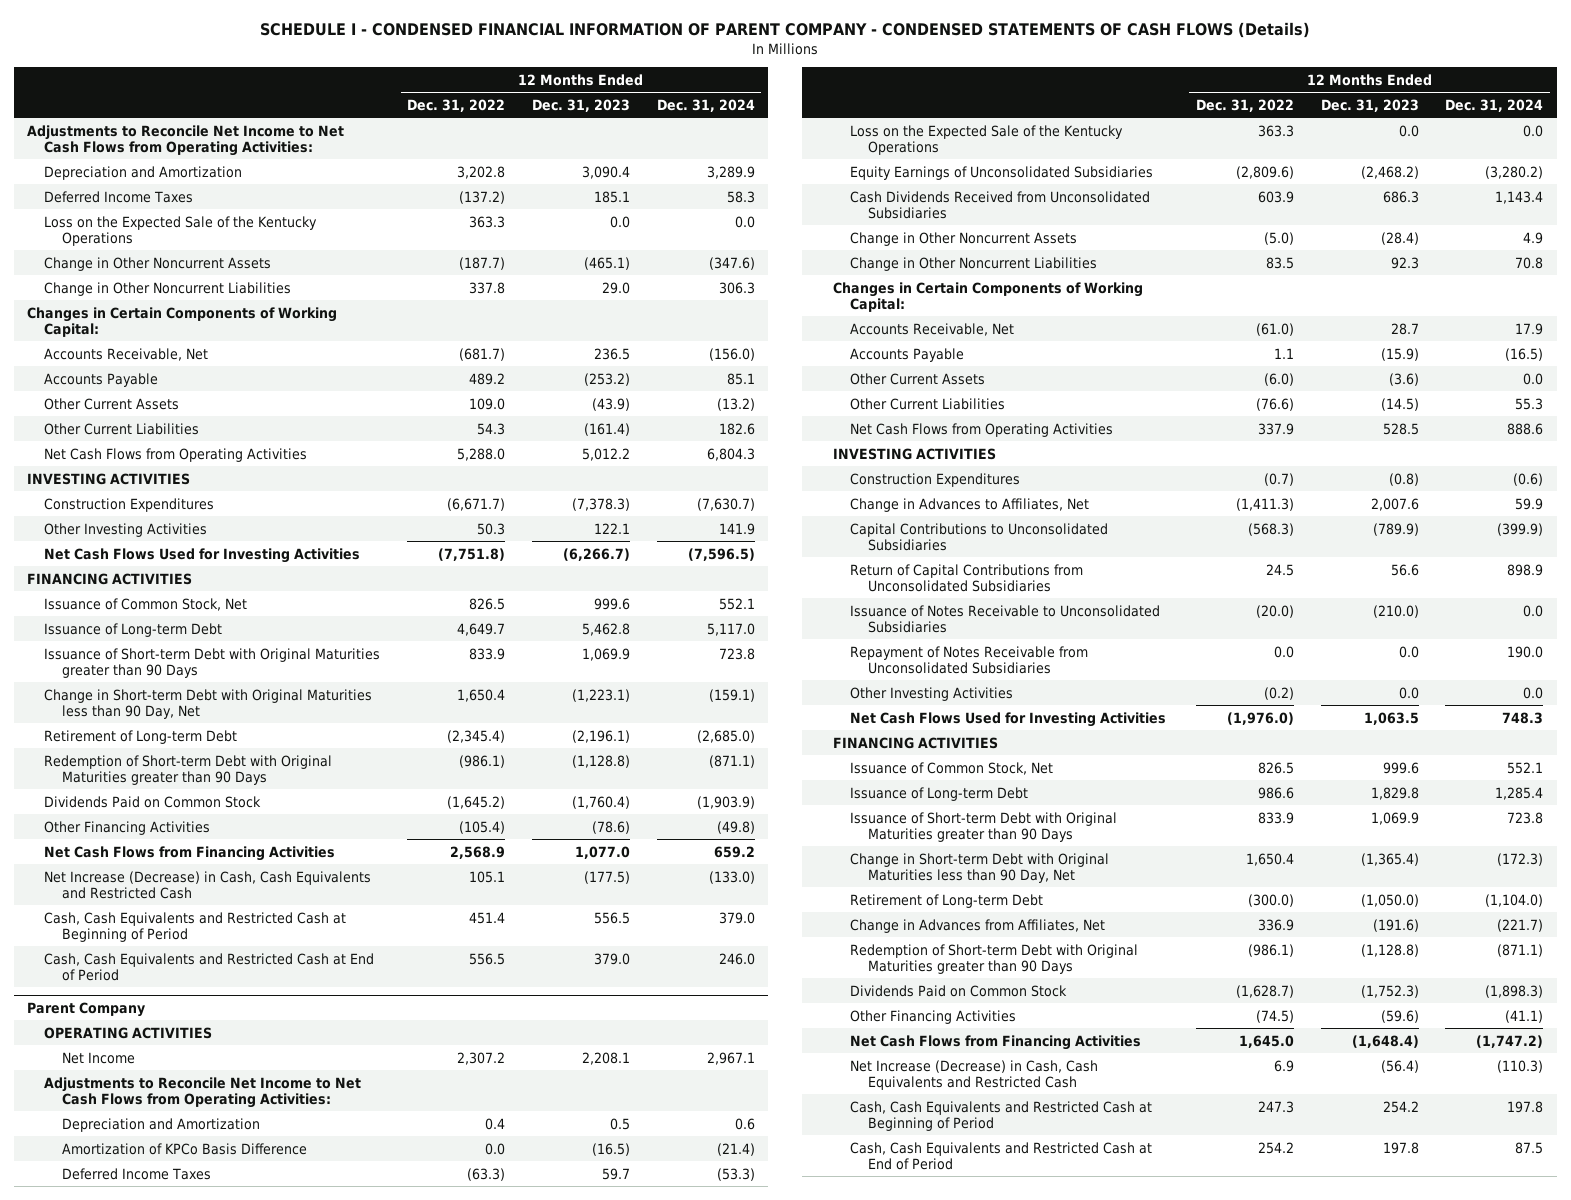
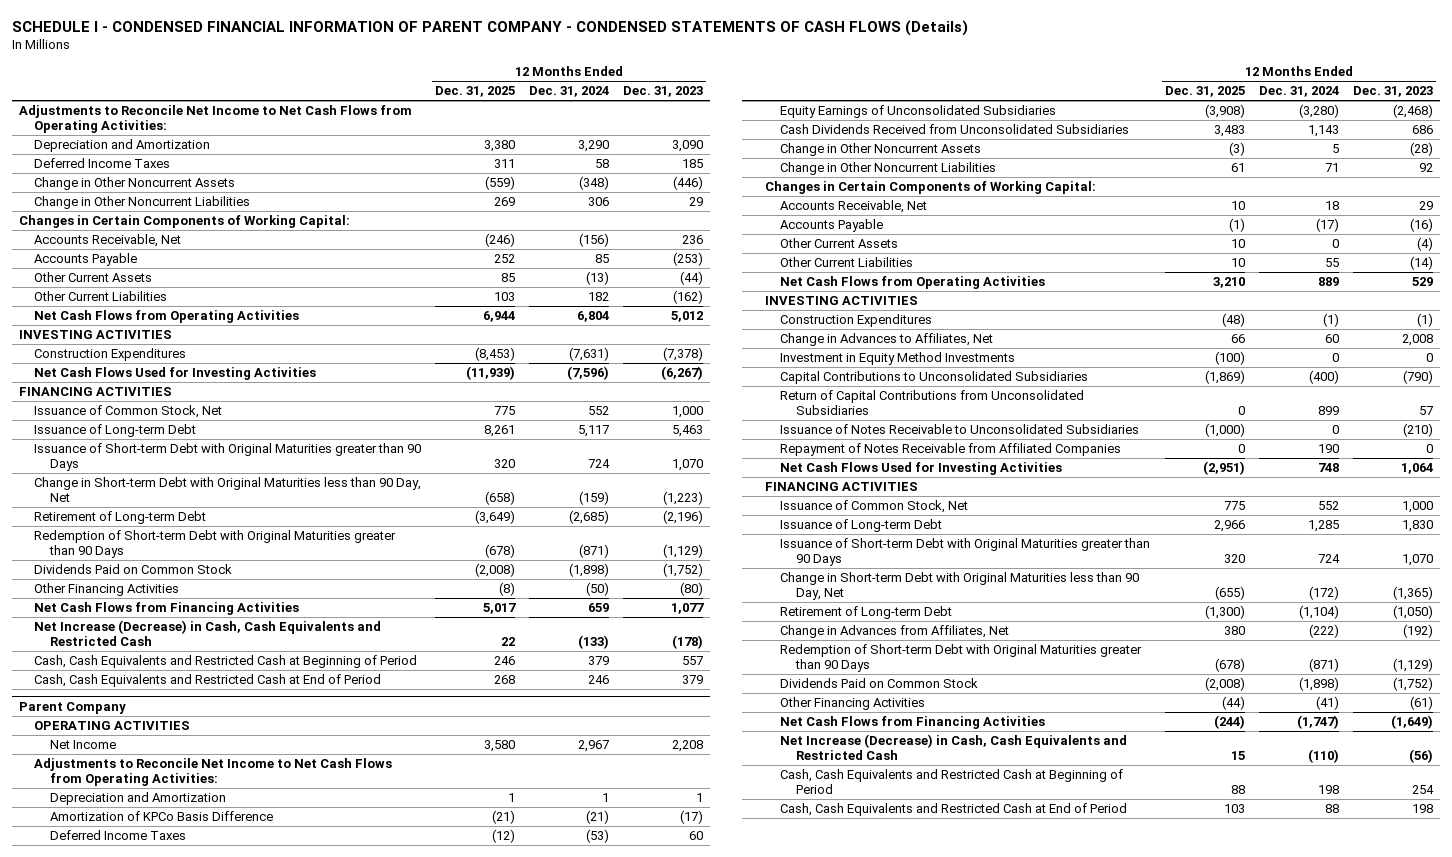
- | 12 Months Ended Dec. 31, 2022 | 12 Months Ended Dec. 31, 2023 | 12 Months Ended Dec. 31, 2024
+ | 12 Months Ended Dec. 31, 2025 | 12 Months Ended Dec. 31, 2024 | 12 Months Ended Dec. 31, 2023
- Depreciation and Amortization | 3,202.8 | 3,090.4 | 3,289.9
- Deferred Income Taxes | (137.2) | 185.1 | 58.3
- Loss on the Expected Sale of the Kentucky Operations | 363.3 | 0.0 | 0.0
- Change in Other Noncurrent Assets | (187.7) | (465.1) | (347.6)
- Change in Other Noncurrent Liabilities | 337.8 | 29.0 | 306.3
+ Depreciation and Amortization | 3,380 | 3,290 | 3,090
+ Deferred Income Taxes | 311 | 58 | 185
+ Change in Other Noncurrent Assets | (559) | (348) | (446)
+ Change in Other Noncurrent Liabilities | 269 | 306 | 29
- Accounts Receivable, Net | (681.7) | 236.5 | (156.0)
- Accounts Payable | 489.2 | (253.2) | 85.1
- Other Current Assets | 109.0 | (43.9) | (13.2)
- Other Current Liabilities | 54.3 | (161.4) | 182.6
- Net Cash Flows from Operating Activities | 5,288.0 | 5,012.2 | 6,804.3
+ Accounts Receivable, Net | (246) | (156) | 236
+ Accounts Payable | 252 | 85 | (253)
+ Other Current Assets | 85 | (13) | (44)
+ Other Current Liabilities | 103 | 182 | (162)
+ Net Cash Flows from Operating Activities | 6,944 | 6,804 | 5,012
- Construction Expenditures | (6,671.7) | (7,378.3) | (7,630.7)
- Other Investing Activities | 50.3 | 122.1 | 141.9
- Net Cash Flows Used for Investing Activities | (7,751.8) | (6,266.7) | (7,596.5)
+ Construction Expenditures | (8,453) | (7,631) | (7,378)
+ Net Cash Flows Used for Investing Activities | (11,939) | (7,596) | (6,267)
- Issuance of Common Stock, Net | 826.5 | 999.6 | 552.1
- Issuance of Long-term Debt | 4,649.7 | 5,462.8 | 5,117.0
- Issuance of Short-term Debt with Original Maturities greater than 90 Days | 833.9 | 1,069.9 | 723.8
- Change in Short-term Debt with Original Maturities less than 90 Day, Net | 1,650.4 | (1,223.1) | (159.1)
- Retirement of Long-term Debt | (2,345.4) | (2,196.1) | (2,685.0)
- Redemption of Short-term Debt with Original Maturities greater than 90 Days | (986.1) | (1,128.8) | (871.1)
- Dividends Paid on Common Stock | (1,645.2) | (1,760.4) | (1,903.9)
- Other Financing Activities | (105.4) | (78.6) | (49.8)
- Net Cash Flows from Financing Activities | 2,568.9 | 1,077.0 | 659.2
- Net Increase (Decrease) in Cash, Cash Equivalents and Restricted Cash | 105.1 | (177.5) | (133.0)
- Cash, Cash Equivalents and Restricted Cash at Beginning of Period | 451.4 | 556.5 | 379.0
- Cash, Cash Equivalents and Restricted Cash at End of Period | 556.5 | 379.0 | 246.0
+ Issuance of Common Stock, Net | 775 | 552 | 1,000
+ Issuance of Long-term Debt | 8,261 | 5,117 | 5,463
+ Issuance of Short-term Debt with Original Maturities greater than 90 Days | 320 | 724 | 1,070
+ Change in Short-term Debt with Original Maturities less than 90 Day, Net | (658) | (159) | (1,223)
+ Retirement of Long-term Debt | (3,649) | (2,685) | (2,196)
+ Redemption of Short-term Debt with Original Maturities greater than 90 Days | (678) | (871) | (1,129)
+ Dividends Paid on Common Stock | (2,008) | (1,898) | (1,752)
+ Other Financing Activities | (8) | (50) | (80)
+ Net Cash Flows from Financing Activities | 5,017 | 659 | 1,077
+ Net Increase (Decrease) in Cash, Cash Equivalents and Restricted Cash | 22 | (133) | (178)
+ Cash, Cash Equivalents and Restricted Cash at Beginning of Period | 246 | 379 | 557
+ Cash, Cash Equivalents and Restricted Cash at End of Period | 268 | 246 | 379
@ Parent Company
- Net Income | 2,307.2 | 2,208.1 | 2,967.1
+ Net Income | 3,580 | 2,967 | 2,208
- Depreciation and Amortization | 0.4 | 0.5 | 0.6
- Amortization of KPCo Basis Difference | 0.0 | (16.5) | (21.4)
- Deferred Income Taxes | (63.3) | 59.7 | (53.3)
- Loss on the Expected Sale of the Kentucky Operations | 363.3 | 0.0 | 0.0
- Equity Earnings of Unconsolidated Subsidiaries | (2,809.6) | (2,468.2) | (3,280.2)
- Cash Dividends Received from Unconsolidated Subsidiaries | 603.9 | 686.3 | 1,143.4
- Change in Other Noncurrent Assets | (5.0) | (28.4) | 4.9
- Change in Other Noncurrent Liabilities | 83.5 | 92.3 | 70.8
+ Depreciation and Amortization | 1 | 1 | 1
+ Amortization of KPCo Basis Difference | (21) | (21) | (17)
+ Deferred Income Taxes | (12) | (53) | 60
+ Equity Earnings of Unconsolidated Subsidiaries | (3,908) | (3,280) | (2,468)
+ Cash Dividends Received from Unconsolidated Subsidiaries | 3,483 | 1,143 | 686
+ Change in Other Noncurrent Assets | (3) | 5 | (28)
+ Change in Other Noncurrent Liabilities | 61 | 71 | 92
- Accounts Receivable, Net | (61.0) | 28.7 | 17.9
- Accounts Payable | 1.1 | (15.9) | (16.5)
- Other Current Assets | (6.0) | (3.6) | 0.0
- Other Current Liabilities | (76.6) | (14.5) | 55.3
- Net Cash Flows from Operating Activities | 337.9 | 528.5 | 888.6
+ Accounts Receivable, Net | 10 | 18 | 29
+ Accounts Payable | (1) | (17) | (16)
+ Other Current Assets | 10 | 0 | (4)
+ Other Current Liabilities | 10 | 55 | (14)
+ Net Cash Flows from Operating Activities | 3,210 | 889 | 529
- Construction Expenditures | (0.7) | (0.8) | (0.6)
- Change in Advances to Affiliates, Net | (1,411.3) | 2,007.6 | 59.9
- Capital Contributions to Unconsolidated Subsidiaries | (568.3) | (789.9) | (399.9)
- Return of Capital Contributions from Unconsolidated Subsidiaries | 24.5 | 56.6 | 898.9
- Issuance of Notes Receivable to Unconsolidated Subsidiaries | (20.0) | (210.0) | 0.0
- Repayment of Notes Receivable from Unconsolidated Subsidiaries | 0.0 | 0.0 | 190.0
- Other Investing Activities | (0.2) | 0.0 | 0.0
- Net Cash Flows Used for Investing Activities | (1,976.0) | 1,063.5 | 748.3
+ Construction Expenditures | (48) | (1) | (1)
+ Change in Advances to Affiliates, Net | 66 | 60 | 2,008
+ Investment in Equity Method Investments | (100) | 0 | 0
+ Capital Contributions to Unconsolidated Subsidiaries | (1,869) | (400) | (790)
+ Return of Capital Contributions from Unconsolidated Subsidiaries | 0 | 899 | 57
+ Issuance of Notes Receivable to Unconsolidated Subsidiaries | (1,000) | 0 | (210)
+ Repayment of Notes Receivable from Affiliated Companies | 0 | 190 | 0
+ Net Cash Flows Used for Investing Activities | (2,951) | 748 | 1,064
- Issuance of Common Stock, Net | 826.5 | 999.6 | 552.1
- Issuance of Long-term Debt | 986.6 | 1,829.8 | 1,285.4
- Issuance of Short-term Debt with Original Maturities greater than 90 Days | 833.9 | 1,069.9 | 723.8
- Change in Short-term Debt with Original Maturities less than 90 Day, Net | 1,650.4 | (1,365.4) | (172.3)
- Retirement of Long-term Debt | (300.0) | (1,050.0) | (1,104.0)
- Change in Advances from Affiliates, Net | 336.9 | (191.6) | (221.7)
- Redemption of Short-term Debt with Original Maturities greater than 90 Days | (986.1) | (1,128.8) | (871.1)
- Dividends Paid on Common Stock | (1,628.7) | (1,752.3) | (1,898.3)
- Other Financing Activities | (74.5) | (59.6) | (41.1)
- Net Cash Flows from Financing Activities | 1,645.0 | (1,648.4) | (1,747.2)
- Net Increase (Decrease) in Cash, Cash Equivalents and Restricted Cash | 6.9 | (56.4) | (110.3)
- Cash, Cash Equivalents and Restricted Cash at Beginning of Period | 247.3 | 254.2 | 197.8
- Cash, Cash Equivalents and Restricted Cash at End of Period | 254.2 | 197.8 | 87.5
+ Issuance of Common Stock, Net | 775 | 552 | 1,000
+ Issuance of Long-term Debt | 2,966 | 1,285 | 1,830
+ Issuance of Short-term Debt with Original Maturities greater than 90 Days | 320 | 724 | 1,070
+ Change in Short-term Debt with Original Maturities less than 90 Day, Net | (655) | (172) | (1,365)
+ Retirement of Long-term Debt | (1,300) | (1,104) | (1,050)
+ Change in Advances from Affiliates, Net | 380 | (222) | (192)
+ Redemption of Short-term Debt with Original Maturities greater than 90 Days | (678) | (871) | (1,129)
+ Dividends Paid on Common Stock | (2,008) | (1,898) | (1,752)
+ Other Financing Activities | (44) | (41) | (61)
+ Net Cash Flows from Financing Activities | (244) | (1,747) | (1,649)
+ Net Increase (Decrease) in Cash, Cash Equivalents and Restricted Cash | 15 | (110) | (56)
+ Cash, Cash Equivalents and Restricted Cash at Beginning of Period | 88 | 198 | 254
+ Cash, Cash Equivalents and Restricted Cash at End of Period | 103 | 88 | 198

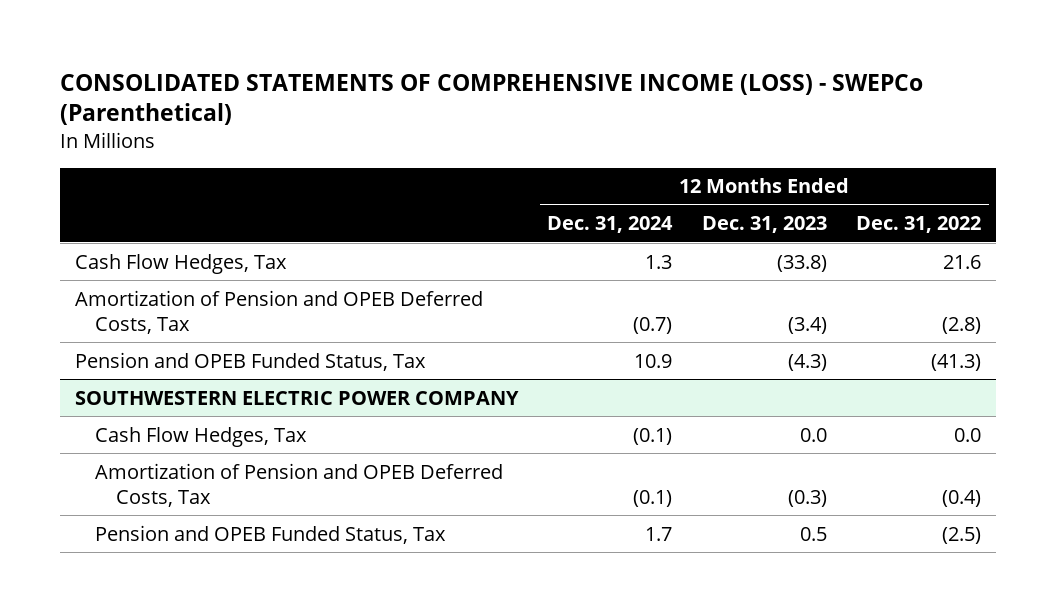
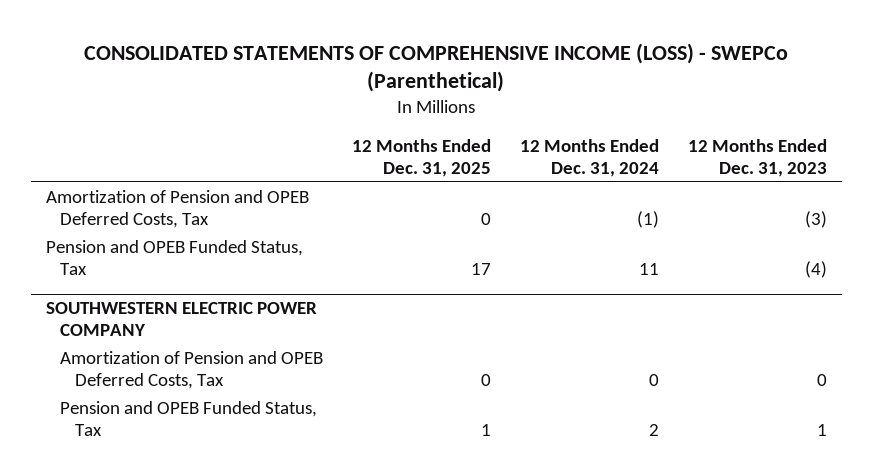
- | 12 Months Ended Dec. 31, 2024 | 12 Months Ended Dec. 31, 2023 | 12 Months Ended Dec. 31, 2022
+ | 12 Months Ended Dec. 31, 2025 | 12 Months Ended Dec. 31, 2024 | 12 Months Ended Dec. 31, 2023
- Cash Flow Hedges, Tax | 1.3 | (33.8) | 21.6
- Amortization of Pension and OPEB Deferred Costs, Tax | (0.7) | (3.4) | (2.8)
- Pension and OPEB Funded Status, Tax | 10.9 | (4.3) | (41.3)
+ Amortization of Pension and OPEB Deferred Costs, Tax | 0 | (1) | (3)
+ Pension and OPEB Funded Status, Tax | 17 | 11 | (4)
@ SOUTHWESTERN ELECTRIC POWER COMPANY
- Cash Flow Hedges, Tax | (0.1) | 0.0 | 0.0
- Amortization of Pension and OPEB Deferred Costs, Tax | (0.1) | (0.3) | (0.4)
- Pension and OPEB Funded Status, Tax | 1.7 | 0.5 | (2.5)
+ Amortization of Pension and OPEB Deferred Costs, Tax | 0 | 0 | 0
+ Pension and OPEB Funded Status, Tax | 1 | 2 | 1

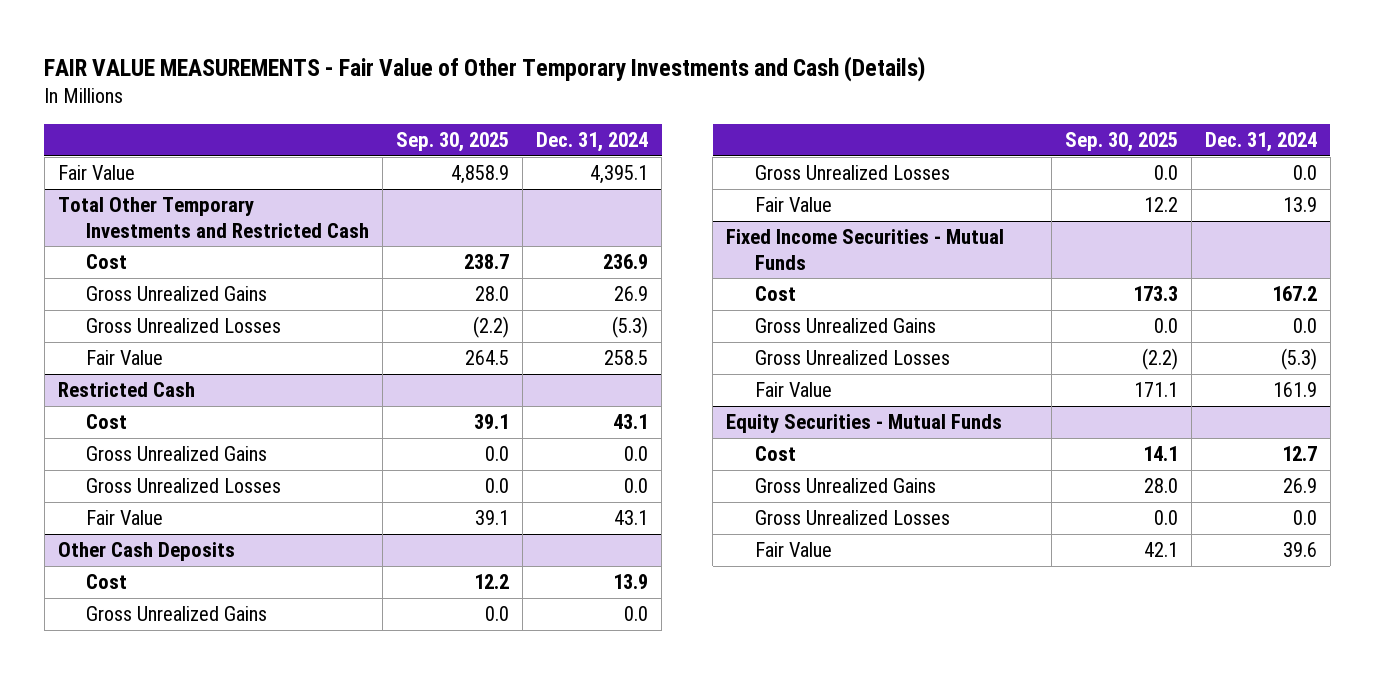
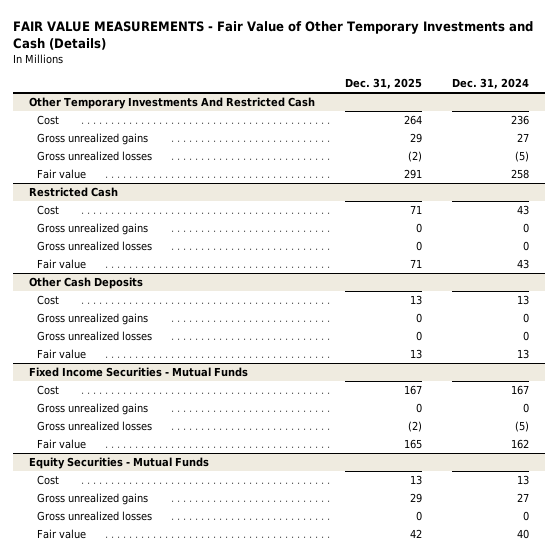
- | Sep. 30, 2025 | Dec. 31, 2024
+ | Dec. 31, 2025 | Dec. 31, 2024
- Fair Value | 4,858.9 | 4,395.1
- Total Other Temporary Investments and Restricted Cash
- Cost | 238.7 | 236.9
- Gross Unrealized Gains | 28.0 | 26.9
- Gross Unrealized Losses | (2.2) | (5.3)
- Fair Value | 264.5 | 258.5
+ Other Temporary Investments And Restricted Cash
+ Cost | 264 | 236
+ Gross unrealized gains | 29 | 27
+ Gross unrealized losses | (2) | (5)
+ Fair value | 291 | 258
@ Restricted Cash
- Cost | 39.1 | 43.1
- Gross Unrealized Gains | 0.0 | 0.0
- Gross Unrealized Losses | 0.0 | 0.0
- Fair Value | 39.1 | 43.1
+ Cost | 71 | 43
+ Gross unrealized gains | 0 | 0
+ Gross unrealized losses | 0 | 0
+ Fair value | 71 | 43
@ Other Cash Deposits
- Cost | 12.2 | 13.9
- Gross Unrealized Gains | 0.0 | 0.0
- Gross Unrealized Losses | 0.0 | 0.0
- Fair Value | 12.2 | 13.9
+ Cost | 13 | 13
+ Gross unrealized gains | 0 | 0
+ Gross unrealized losses | 0 | 0
+ Fair value | 13 | 13
@ Fixed Income Securities - Mutual Funds
- Cost | 173.3 | 167.2
- Gross Unrealized Gains | 0.0 | 0.0
- Gross Unrealized Losses | (2.2) | (5.3)
- Fair Value | 171.1 | 161.9
+ Cost | 167 | 167
+ Gross unrealized gains | 0 | 0
+ Gross unrealized losses | (2) | (5)
+ Fair value | 165 | 162
@ Equity Securities - Mutual Funds
- Cost | 14.1 | 12.7
- Gross Unrealized Gains | 28.0 | 26.9
- Gross Unrealized Losses | 0.0 | 0.0
- Fair Value | 42.1 | 39.6
+ Cost | 13 | 13
+ Gross unrealized gains | 29 | 27
+ Gross unrealized losses | 0 | 0
+ Fair value | 42 | 40

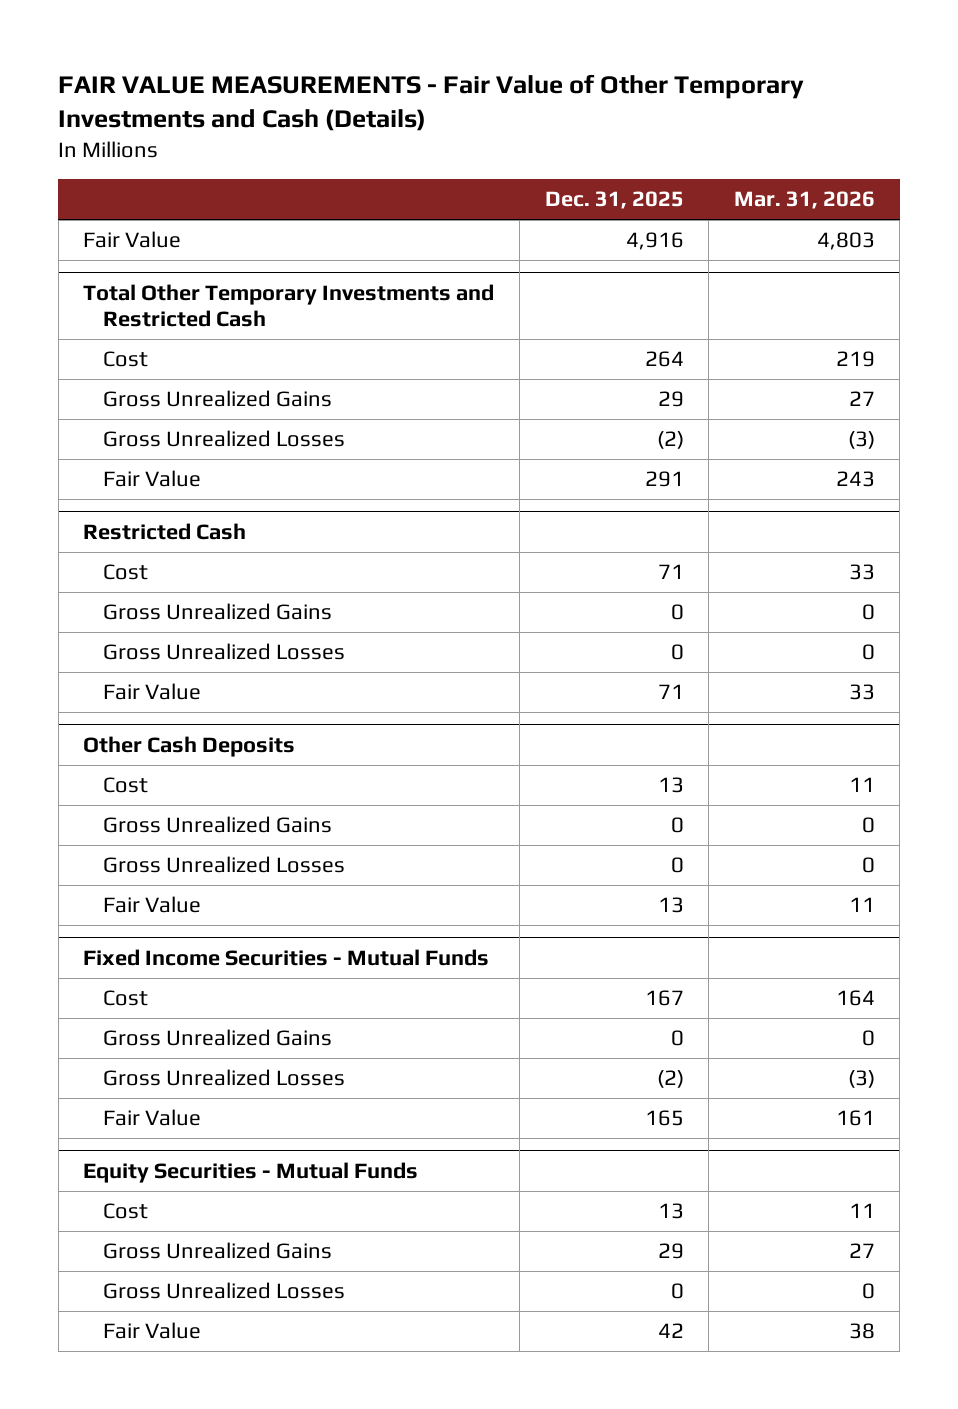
- | Dec. 31, 2025 | Dec. 31, 2024
+ | Dec. 31, 2025 | Mar. 31, 2026
- Other Temporary Investments And Restricted Cash
+ Fair Value | 4,916 | 4,803
+ Total Other Temporary Investments and Restricted Cash
- Gross unrealized gains | 29 | 27
- Gross unrealized losses | (2) | (5)
- Fair value | 291 | 258
+ Gross Unrealized Gains | 29 | 27
+ Gross Unrealized Losses | (2) | (3)
+ Fair Value | 291 | 243
@ Restricted Cash
- Gross unrealized gains | 0 | 0
- Gross unrealized losses | 0 | 0
- Fair value | 71 | 43
+ Gross Unrealized Gains | 0 | 0
+ Gross Unrealized Losses | 0 | 0
+ Fair Value | 71 | 33
@ Other Cash Deposits
- Gross unrealized gains | 0 | 0
- Gross unrealized losses | 0 | 0
- Fair value | 13 | 13
+ Gross Unrealized Gains | 0 | 0
+ Gross Unrealized Losses | 0 | 0
+ Fair Value | 13 | 11
@ Fixed Income Securities - Mutual Funds
- Gross unrealized gains | 0 | 0
- Gross unrealized losses | (2) | (5)
- Fair value | 165 | 162
+ Gross Unrealized Gains | 0 | 0
+ Gross Unrealized Losses | (2) | (3)
+ Fair Value | 165 | 161
@ Equity Securities - Mutual Funds
- Gross unrealized gains | 29 | 27
- Gross unrealized losses | 0 | 0
- Fair value | 42 | 40
+ Gross Unrealized Gains | 29 | 27
+ Gross Unrealized Losses | 0 | 0
+ Fair Value | 42 | 38

